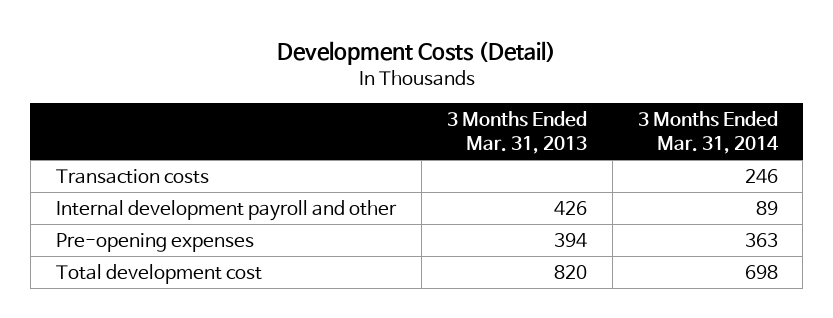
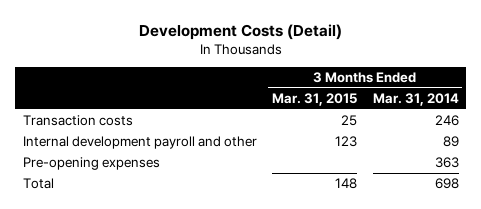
- | 3 Months Ended Mar. 31, 2013 | 3 Months Ended Mar. 31, 2014
+ | 3 Months Ended Mar. 31, 2015 | 3 Months Ended Mar. 31, 2014
- Total development cost | 820 | 698
+ Total | 148 | 698

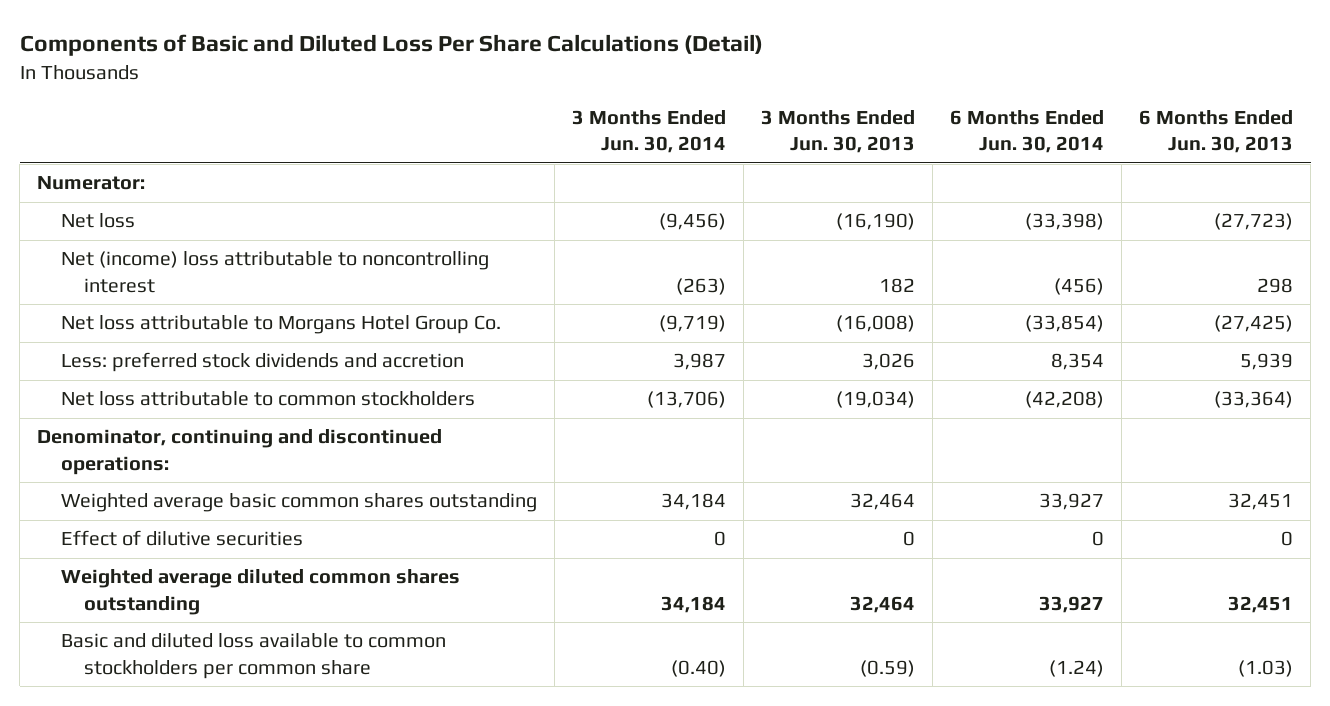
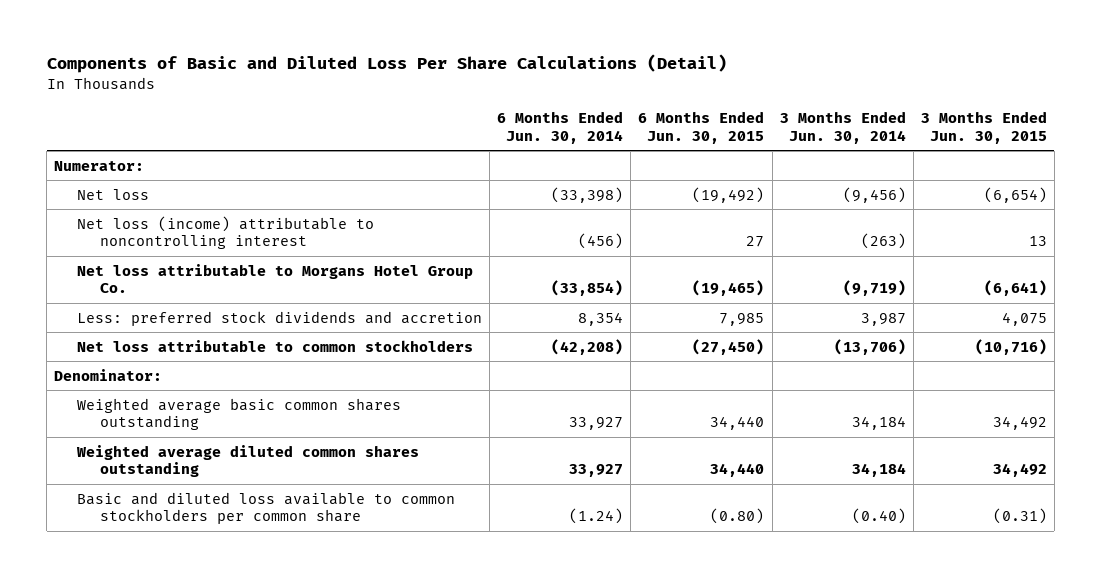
- | 3 Months Ended Jun. 30, 2014 | 3 Months Ended Jun. 30, 2013 | 6 Months Ended Jun. 30, 2014 | 6 Months Ended Jun. 30, 2013
+ | 6 Months Ended Jun. 30, 2014 | 6 Months Ended Jun. 30, 2015 | 3 Months Ended Jun. 30, 2014 | 3 Months Ended Jun. 30, 2015
- Net (income) loss attributable to noncontrolling interest | (263) | 182 | (456) | 298
+ Net loss (income) attributable to noncontrolling interest | (456) | 27 | (263) | 13
- Denominator, continuing and discontinued operations:
+ Denominator:
- Effect of dilutive securities | 0 | 0 | 0 | 0

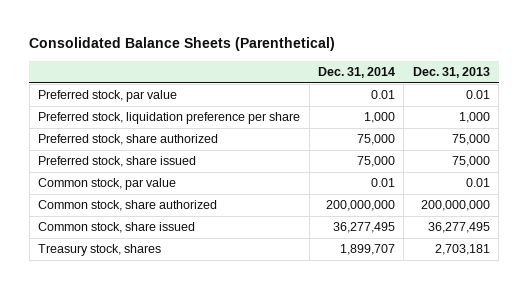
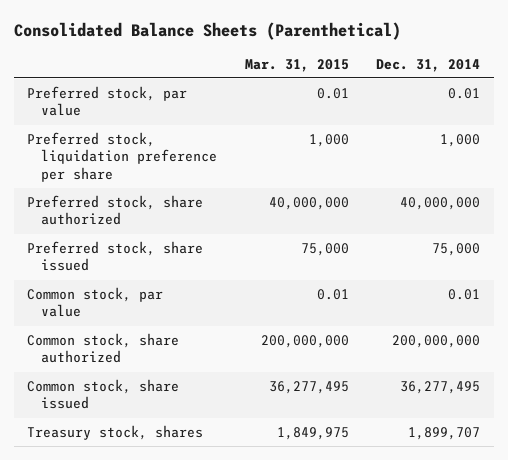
- | Dec. 31, 2014 | Dec. 31, 2013
+ | Mar. 31, 2015 | Dec. 31, 2014
- Preferred stock, share authorized | 75,000 | 75,000
+ Preferred stock, share authorized | 40,000,000 | 40,000,000

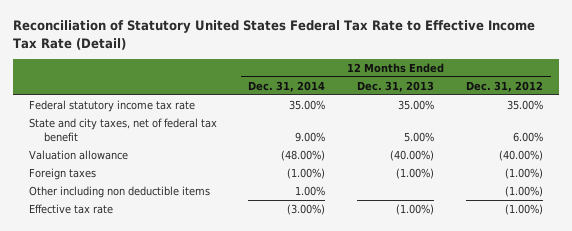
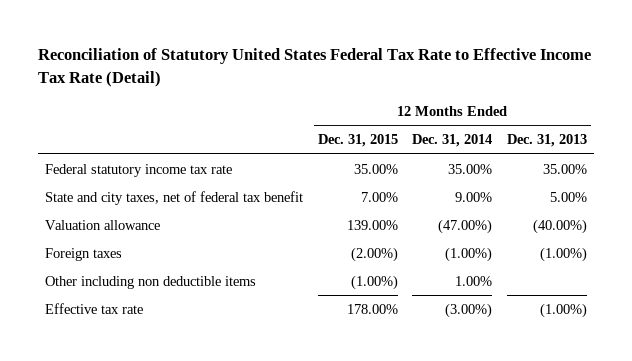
- | 12 Months Ended Dec. 31, 2014 | 12 Months Ended Dec. 31, 2013 | 12 Months Ended Dec. 31, 2012
+ | 12 Months Ended Dec. 31, 2015 | 12 Months Ended Dec. 31, 2014 | 12 Months Ended Dec. 31, 2013
- Valuation allowance | (48.00%) | (40.00%) | (40.00%)
+ Valuation allowance | 139.00% | (47.00%) | (40.00%)

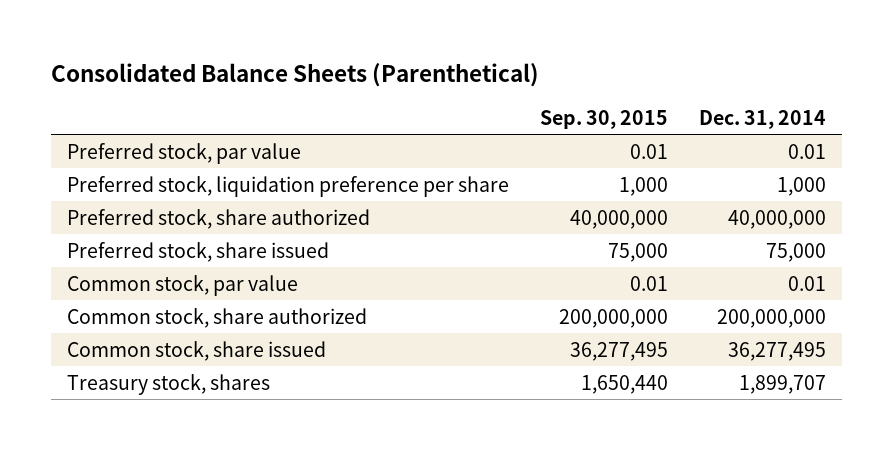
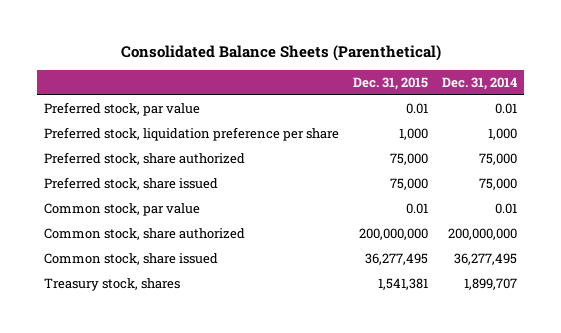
- | Sep. 30, 2015 | Dec. 31, 2014
+ | Dec. 31, 2015 | Dec. 31, 2014
- Preferred stock, share authorized | 40,000,000 | 40,000,000
+ Preferred stock, share authorized | 75,000 | 75,000

